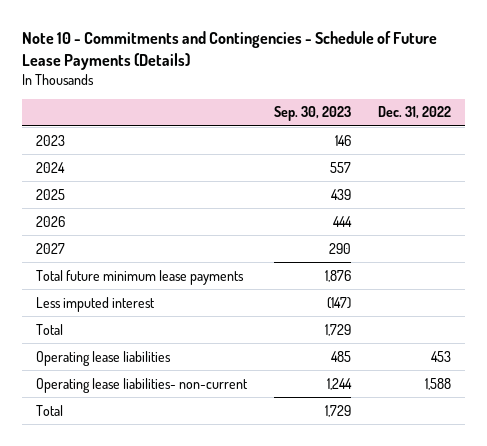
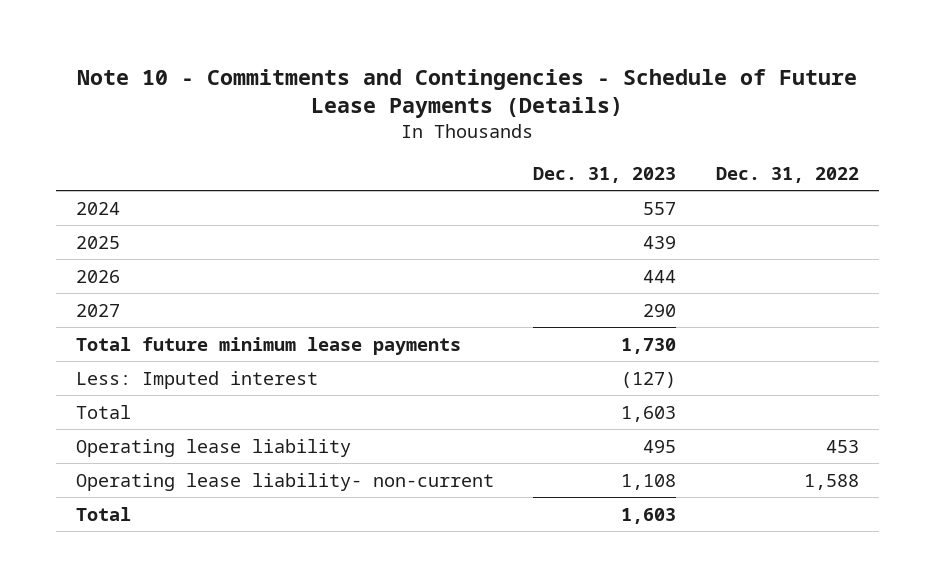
- | Sep. 30, 2023 | Dec. 31, 2022
+ | Dec. 31, 2023 | Dec. 31, 2022
- 2023 | 146 |
- Less imputed interest | (147) |
+ Less: Imputed interest | (127) |
- Operating lease liabilities | 485 | 453
- Operating lease liabilities- non-current | 1,244 | 1,588
+ Operating lease liability | 495 | 453
+ Operating lease liability- non-current | 1,108 | 1,588

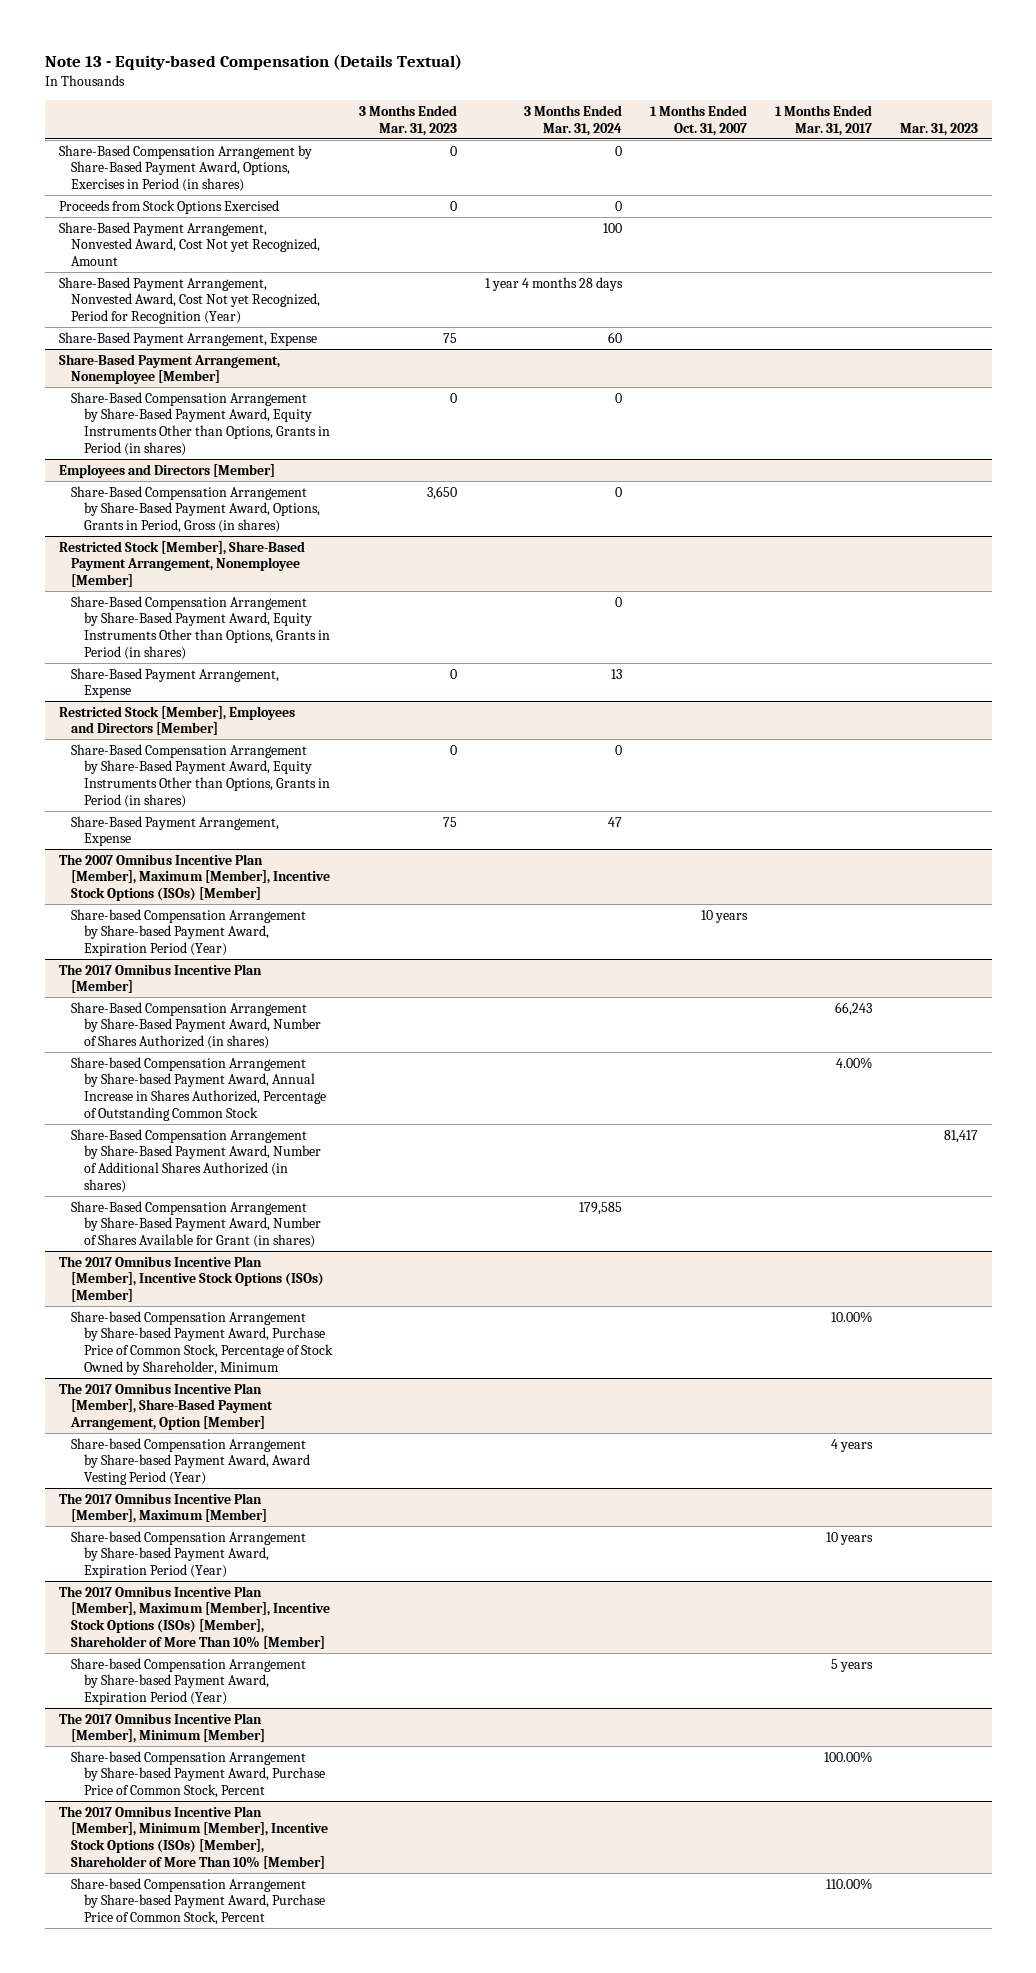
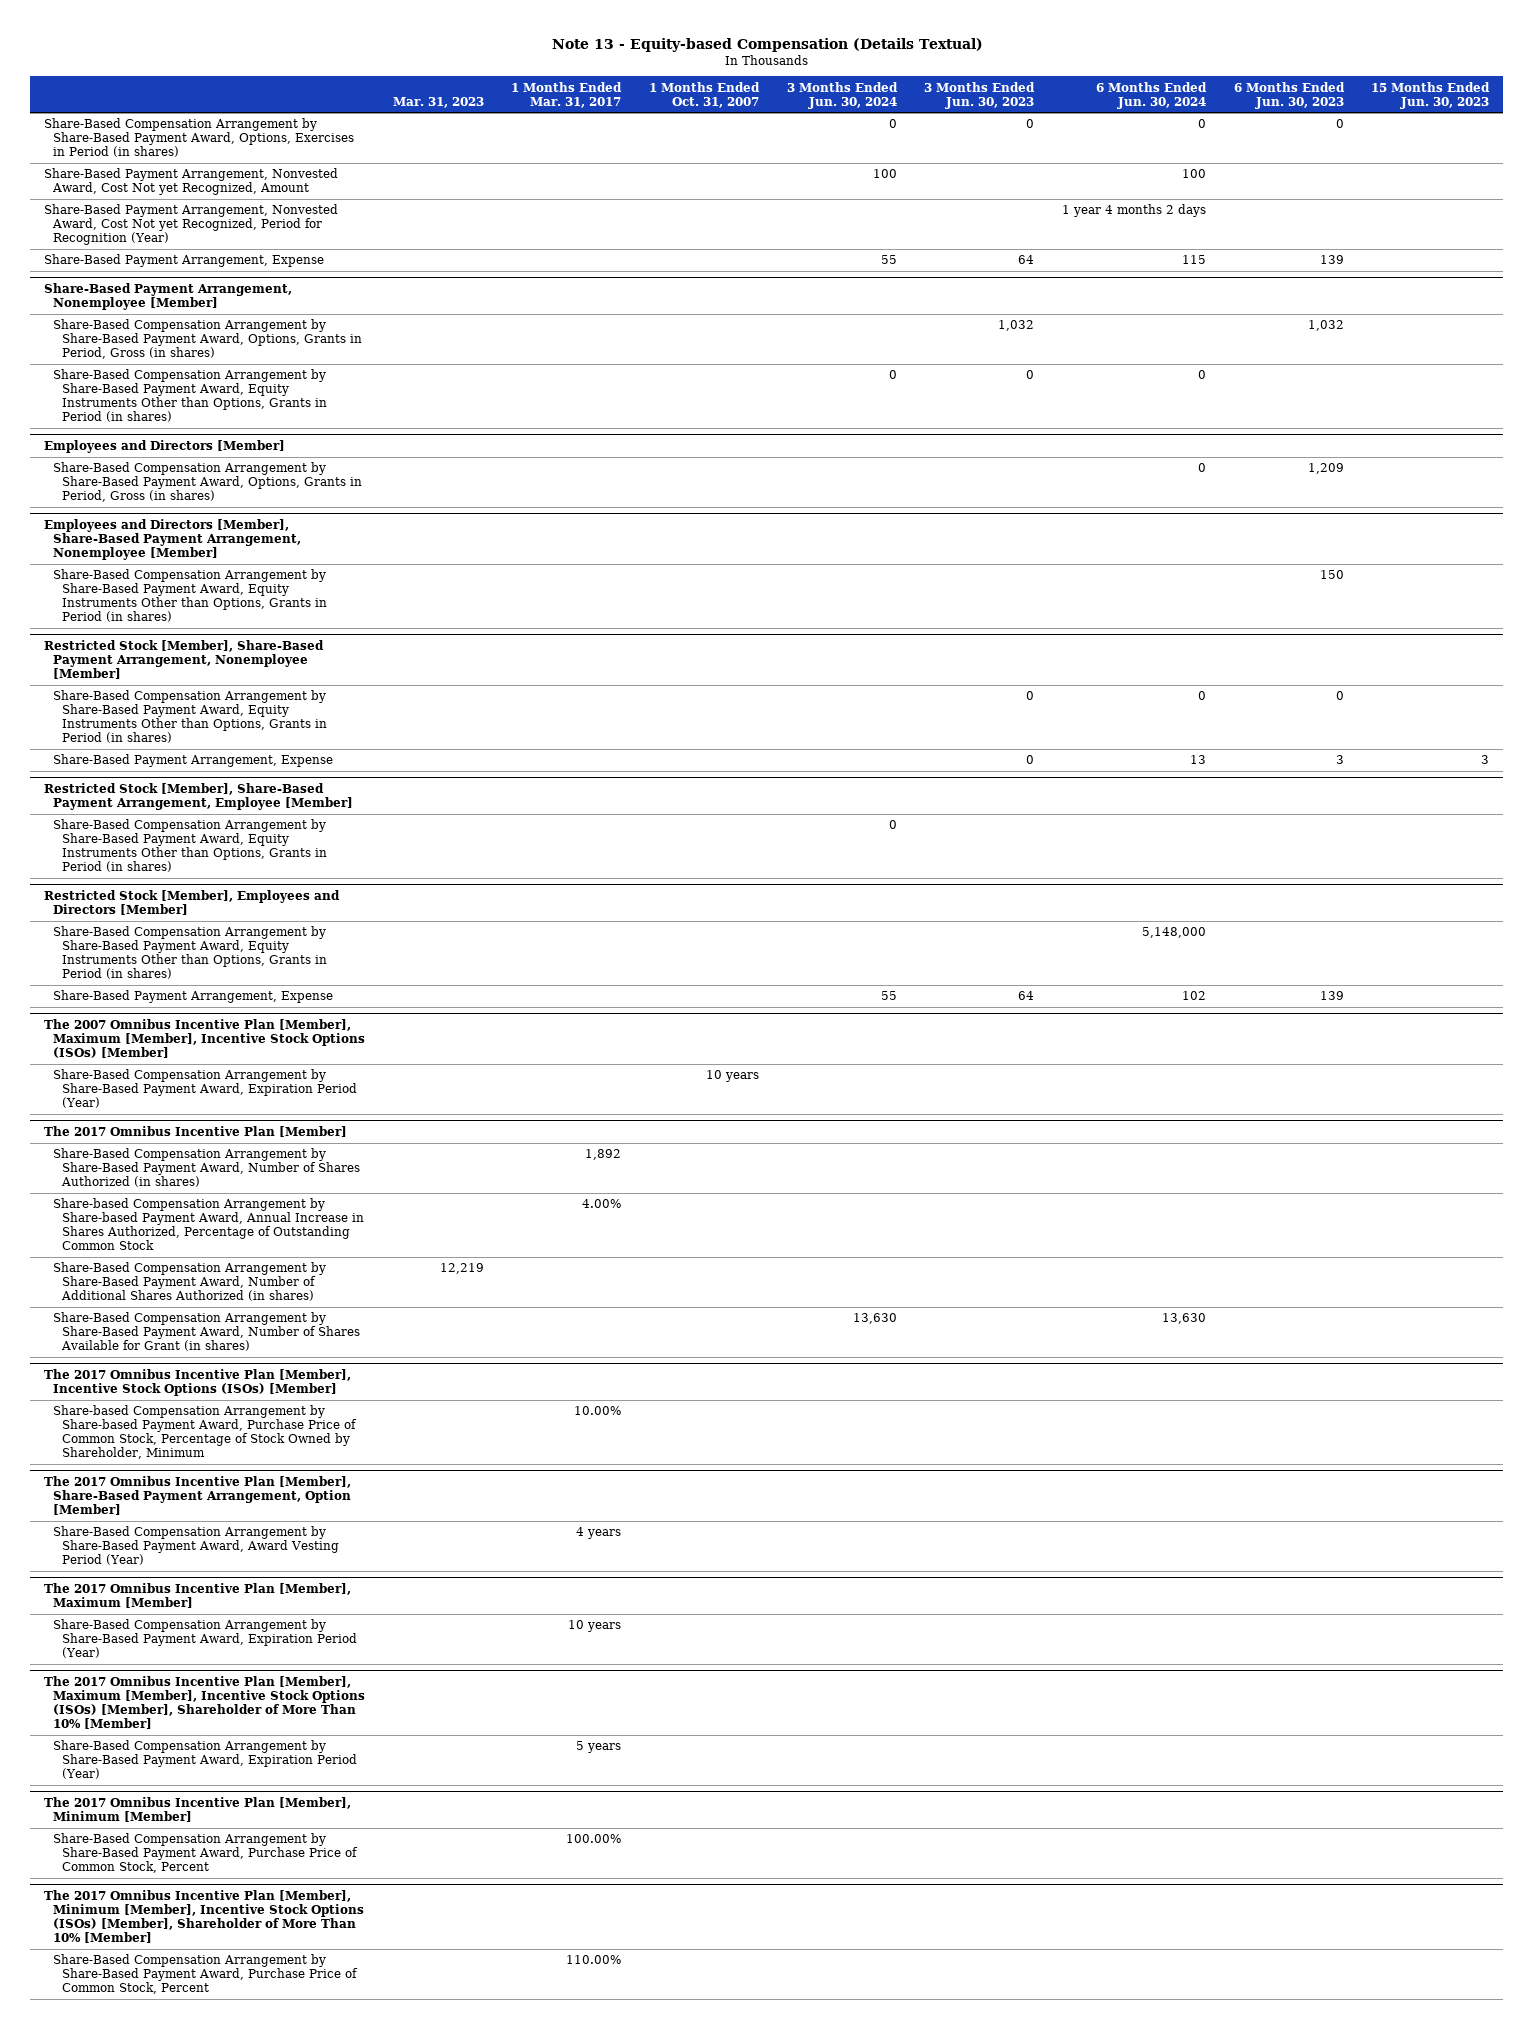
- | 3 Months Ended Mar. 31, 2023 | 3 Months Ended Mar. 31, 2024 | 1 Months Ended Oct. 31, 2007 | 1 Months Ended Mar. 31, 2017 | Mar. 31, 2023
+ | Mar. 31, 2023 | 1 Months Ended Mar. 31, 2017 | 1 Months Ended Oct. 31, 2007 | 3 Months Ended Jun. 30, 2024 | 3 Months Ended Jun. 30, 2023 | 6 Months Ended Jun. 30, 2024 | 6 Months Ended Jun. 30, 2023 | 15 Months Ended Jun. 30, 2023
- Proceeds from Stock Options Exercised | 0 | 0 | | |
@ Share-Based Payment Arrangement, Nonemployee [Member]
+ Share-Based Compensation Arrangement by Share-Based Payment Award, Options, Grants in Period, Gross (in shares) | | | | | 1,032 | | 1,032 |
+ Employees and Directors [Member], Share-Based Payment Arrangement, Nonemployee [Member]
+ Share-Based Compensation Arrangement by Share-Based Payment Award, Equity Instruments Other than Options, Grants in Period (in shares) | | | | | | | 150 |
+ Restricted Stock [Member], Share-Based Payment Arrangement, Employee [Member]
+ Share-Based Compensation Arrangement by Share-Based Payment Award, Equity Instruments Other than Options, Grants in Period (in shares) | | | | 0 | | | |
@ The 2007 Omnibus Incentive Plan [Member], Maximum [Member], Incentive Stock Options (ISOs) [Member]
- Share-based Compensation Arrangement by Share-based Payment Award, Expiration Period (Year) | | | 10 years | |
+ Share-Based Compensation Arrangement by Share-Based Payment Award, Expiration Period (Year) | | | 10 years | | | | |
@ The 2017 Omnibus Incentive Plan [Member]
- Share-Based Compensation Arrangement by Share-Based Payment Award, Number of Shares Authorized (in shares) | | | | 66,243 |
+ Share-Based Compensation Arrangement by Share-Based Payment Award, Number of Shares Authorized (in shares) | | 1,892 | | | | | |
- Share-Based Compensation Arrangement by Share-Based Payment Award, Number of Additional Shares Authorized (in shares) | | | | | 81,417
+ Share-Based Compensation Arrangement by Share-Based Payment Award, Number of Additional Shares Authorized (in shares) | 12,219 | | | | | | |
@ The 2017 Omnibus Incentive Plan [Member], Share-Based Payment Arrangement, Option [Member]
- Share-based Compensation Arrangement by Share-based Payment Award, Award Vesting Period (Year) | | | | 4 years |
+ Share-Based Compensation Arrangement by Share-Based Payment Award, Award Vesting Period (Year) | | 4 years | | | | | |
@ The 2017 Omnibus Incentive Plan [Member], Maximum [Member]
- Share-based Compensation Arrangement by Share-based Payment Award, Expiration Period (Year) | | | | 10 years |
+ Share-Based Compensation Arrangement by Share-Based Payment Award, Expiration Period (Year) | | 10 years | | | | | |
@ The 2017 Omnibus Incentive Plan [Member], Maximum [Member], Incentive Stock Options (ISOs) [Member], Shareholder of More Than 10% [Member]
- Share-based Compensation Arrangement by Share-based Payment Award, Expiration Period (Year) | | | | 5 years |
+ Share-Based Compensation Arrangement by Share-Based Payment Award, Expiration Period (Year) | | 5 years | | | | | |
@ The 2017 Omnibus Incentive Plan [Member], Minimum [Member]
- Share-based Compensation Arrangement by Share-based Payment Award, Purchase Price of Common Stock, Percent | | | | 100.00% |
+ Share-Based Compensation Arrangement by Share-Based Payment Award, Purchase Price of Common Stock, Percent | | 100.00% | | | | | |
@ The 2017 Omnibus Incentive Plan [Member], Minimum [Member], Incentive Stock Options (ISOs) [Member], Shareholder of More Than 10% [Member]
- Share-based Compensation Arrangement by Share-based Payment Award, Purchase Price of Common Stock, Percent | | | | 110.00% |
+ Share-Based Compensation Arrangement by Share-Based Payment Award, Purchase Price of Common Stock, Percent | | 110.00% | | | | | |

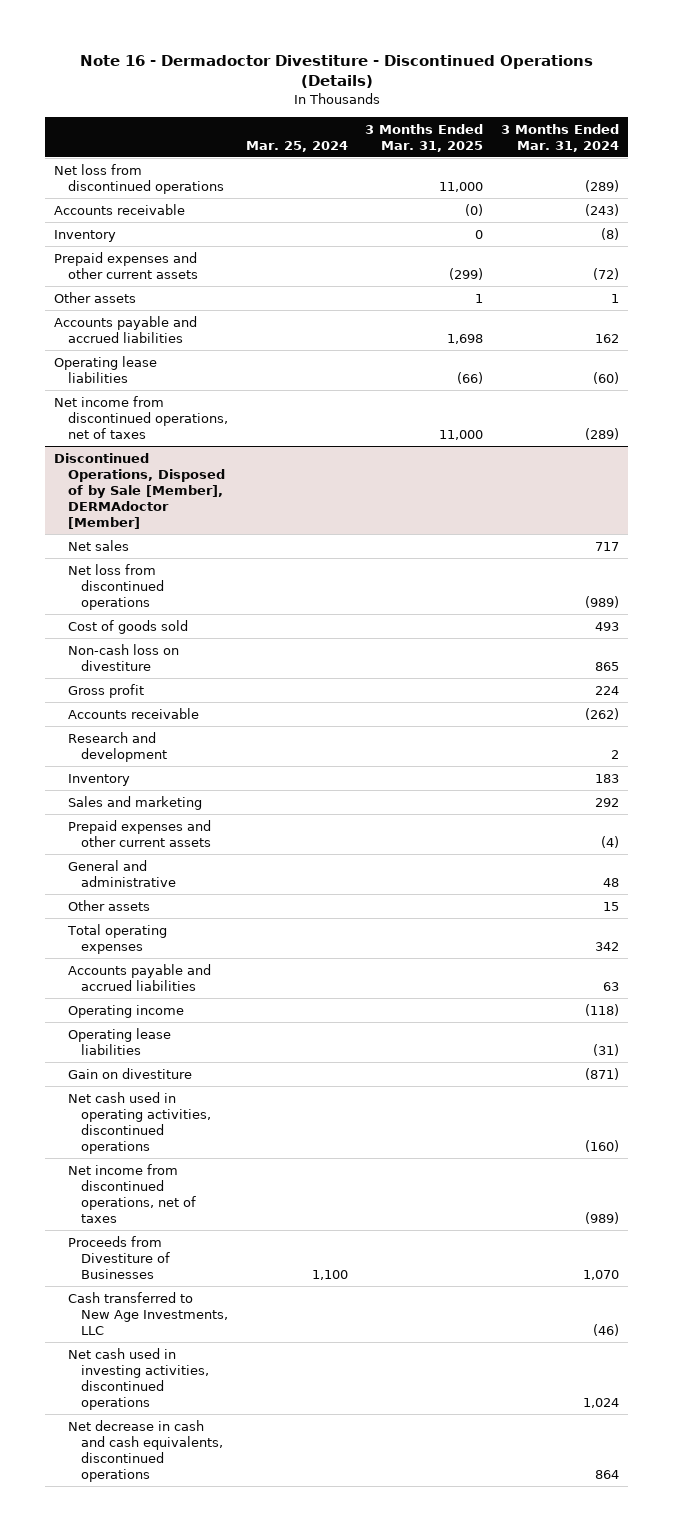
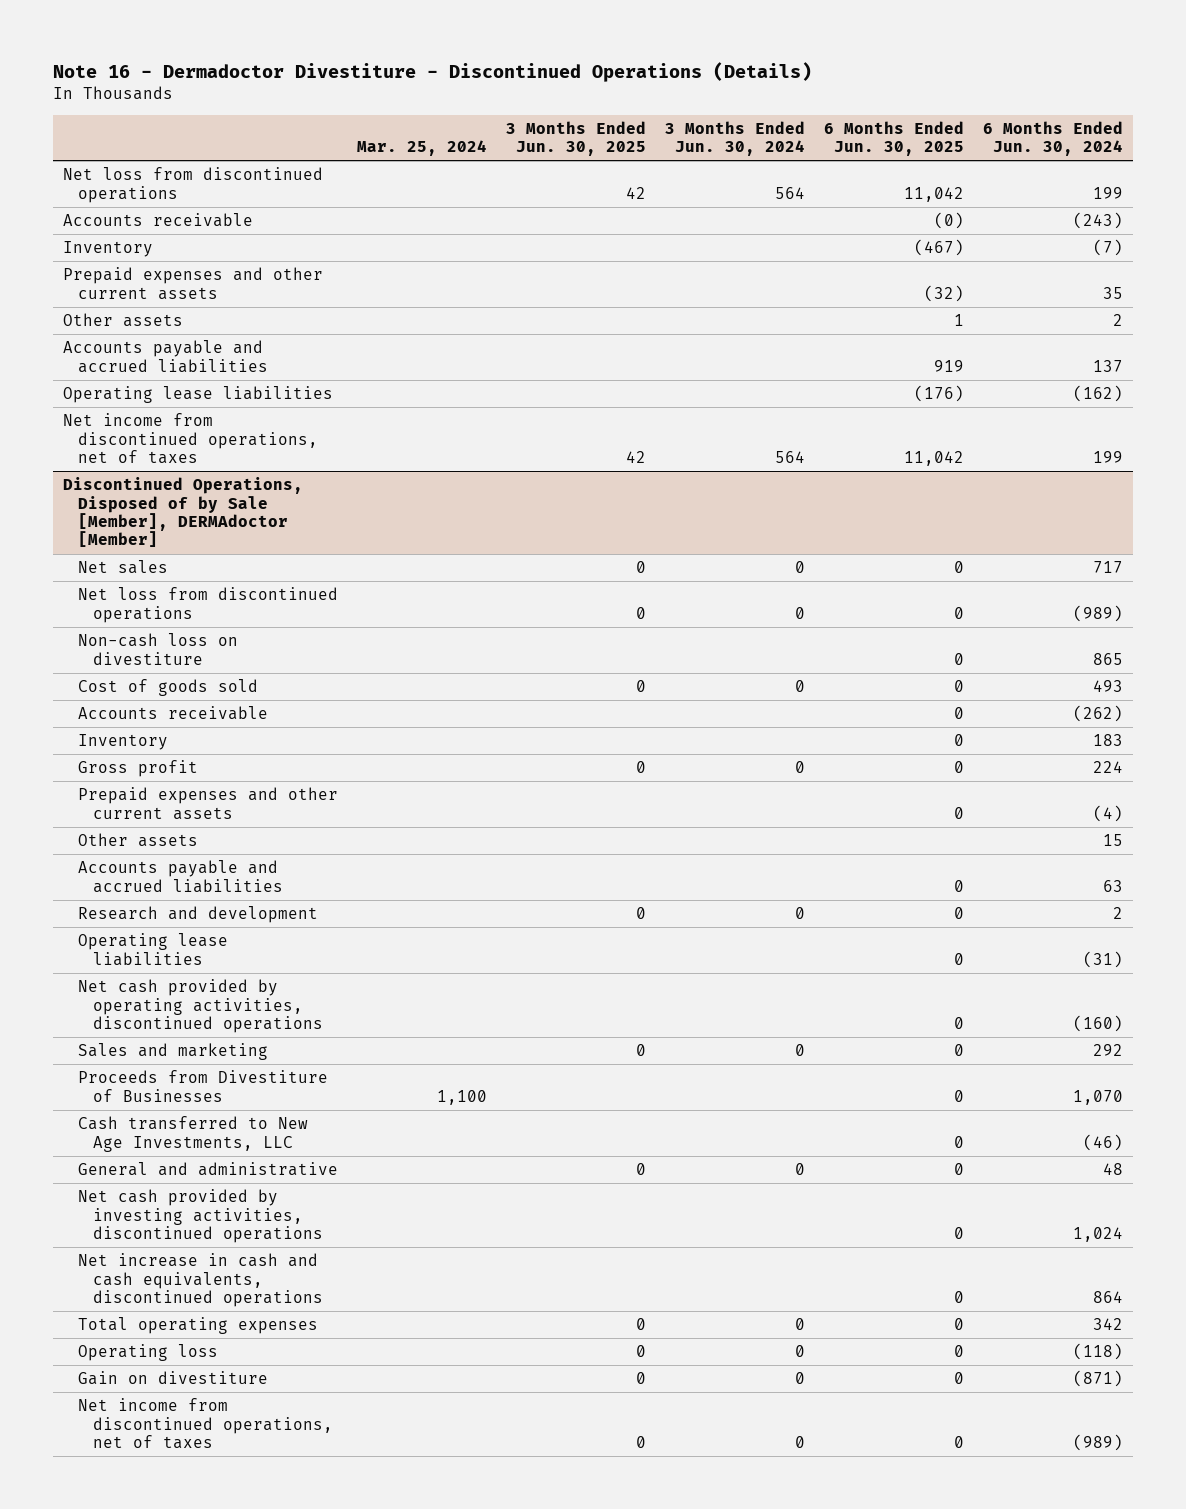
- | Mar. 25, 2024 | 3 Months Ended Mar. 31, 2025 | 3 Months Ended Mar. 31, 2024
+ | Mar. 25, 2024 | 3 Months Ended Jun. 30, 2025 | 3 Months Ended Jun. 30, 2024 | 6 Months Ended Jun. 30, 2025 | 6 Months Ended Jun. 30, 2024
@ Discontinued Operations, Disposed of by Sale [Member], DERMAdoctor [Member]
moved down: Cost of goods sold | | 0 | 0 | 0 | 493
moved down: Gross profit | | 0 | 0 | 0 | 224
- Operating income | | | (118)
moved down: Research and development | | 0 | 0 | 0 | 2
- Net cash used in operating activities, discontinued operations | | | (160)
+ Net cash provided by operating activities, discontinued operations | | | | 0 | (160)
moved down: Sales and marketing | | 0 | 0 | 0 | 292
- Net cash used in investing activities, discontinued operations | | | 1,024
- Net decrease in cash and cash equivalents, discontinued operations | | | 864
moved down: General and administrative | | 0 | 0 | 0 | 48
+ Net cash provided by investing activities, discontinued operations | | | | 0 | 1,024
+ Net increase in cash and cash equivalents, discontinued operations | | | | 0 | 864
moved down: Total operating expenses | | 0 | 0 | 0 | 342
+ Operating loss | | 0 | 0 | 0 | (118)
moved down: Gain on divestiture | | 0 | 0 | 0 | (871)
moved down: Net income from discontinued operations, net of taxes | | 0 | 0 | 0 | (989)

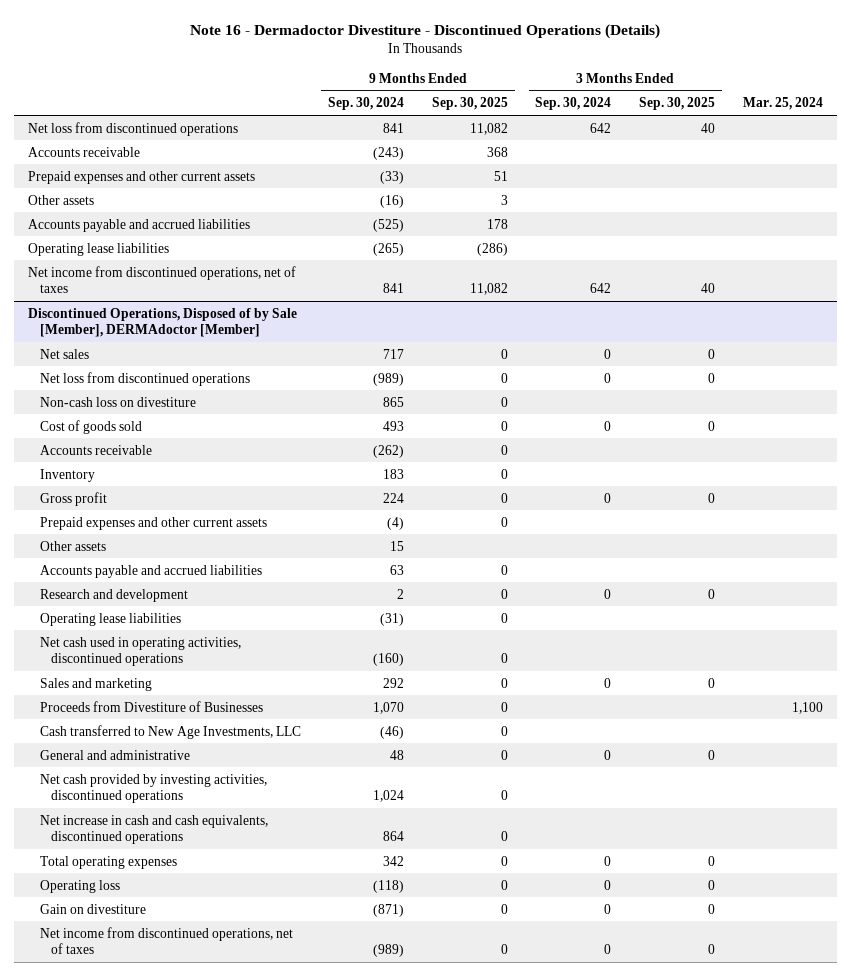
- | Mar. 25, 2024 | 3 Months Ended Jun. 30, 2025 | 3 Months Ended Jun. 30, 2024 | 6 Months Ended Jun. 30, 2025 | 6 Months Ended Jun. 30, 2024
+ | 9 Months Ended Sep. 30, 2024 | 9 Months Ended Sep. 30, 2025 | 3 Months Ended Sep. 30, 2024 | 3 Months Ended Sep. 30, 2025 | Mar. 25, 2024
- Inventory | | | | (467) | (7)
@ Discontinued Operations, Disposed of by Sale [Member], DERMAdoctor [Member]
- Net cash provided by operating activities, discontinued operations | | | | 0 | (160)
+ Net cash used in operating activities, discontinued operations | (160) | 0 | | |

